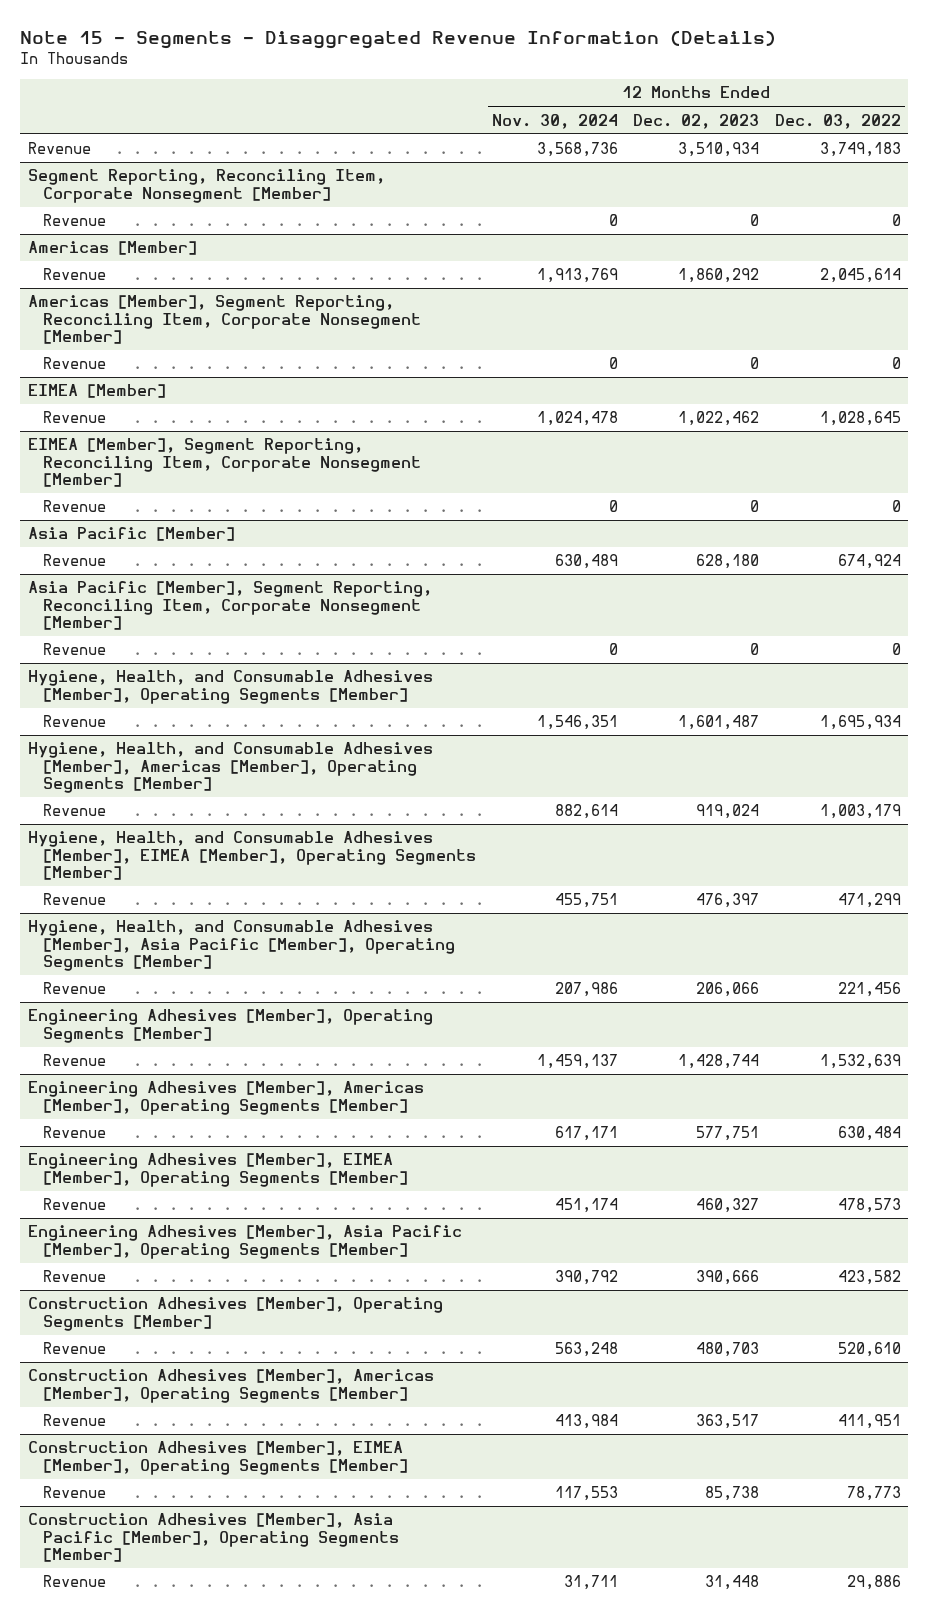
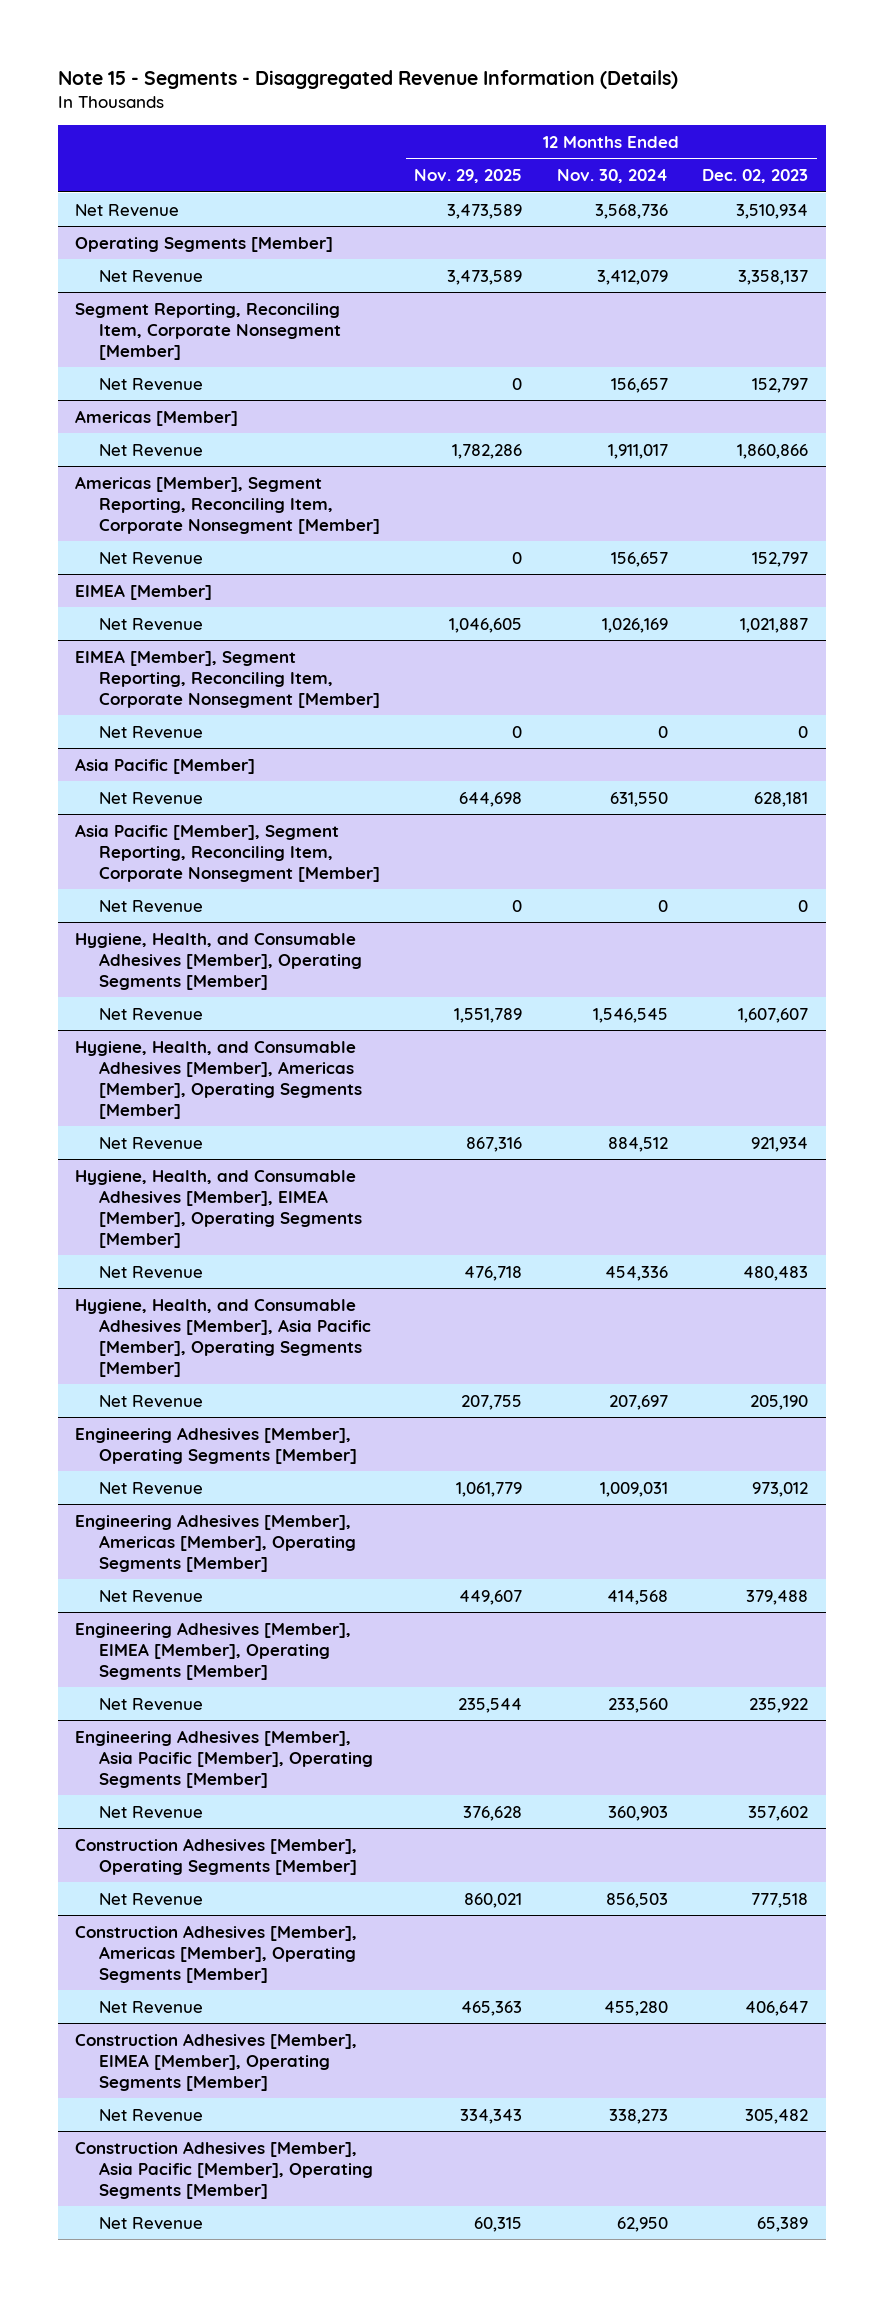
- | 12 Months Ended Nov. 30, 2024 | 12 Months Ended Dec. 02, 2023 | 12 Months Ended Dec. 03, 2022
+ | 12 Months Ended Nov. 29, 2025 | 12 Months Ended Nov. 30, 2024 | 12 Months Ended Dec. 02, 2023
- Revenue | 3,568,736 | 3,510,934 | 3,749,183
+ Net Revenue | 3,473,589 | 3,568,736 | 3,510,934
+ Operating Segments [Member]
+ Net Revenue | 3,473,589 | 3,412,079 | 3,358,137
@ Segment Reporting, Reconciling Item, Corporate Nonsegment [Member]
- Revenue | 0 | 0 | 0
+ Net Revenue | 0 | 156,657 | 152,797
@ Americas [Member]
- Revenue | 1,913,769 | 1,860,292 | 2,045,614
+ Net Revenue | 1,782,286 | 1,911,017 | 1,860,866
@ Americas [Member], Segment Reporting, Reconciling Item, Corporate Nonsegment [Member]
- Revenue | 0 | 0 | 0
+ Net Revenue | 0 | 156,657 | 152,797
@ EIMEA [Member]
- Revenue | 1,024,478 | 1,022,462 | 1,028,645
+ Net Revenue | 1,046,605 | 1,026,169 | 1,021,887
@ EIMEA [Member], Segment Reporting, Reconciling Item, Corporate Nonsegment [Member]
- Revenue | 0 | 0 | 0
+ Net Revenue | 0 | 0 | 0
@ Asia Pacific [Member]
- Revenue | 630,489 | 628,180 | 674,924
+ Net Revenue | 644,698 | 631,550 | 628,181
@ Asia Pacific [Member], Segment Reporting, Reconciling Item, Corporate Nonsegment [Member]
- Revenue | 0 | 0 | 0
+ Net Revenue | 0 | 0 | 0
@ Hygiene, Health, and Consumable Adhesives [Member], Operating Segments [Member]
- Revenue | 1,546,351 | 1,601,487 | 1,695,934
+ Net Revenue | 1,551,789 | 1,546,545 | 1,607,607
@ Hygiene, Health, and Consumable Adhesives [Member], Americas [Member], Operating Segments [Member]
- Revenue | 882,614 | 919,024 | 1,003,179
+ Net Revenue | 867,316 | 884,512 | 921,934
@ Hygiene, Health, and Consumable Adhesives [Member], EIMEA [Member], Operating Segments [Member]
- Revenue | 455,751 | 476,397 | 471,299
+ Net Revenue | 476,718 | 454,336 | 480,483
@ Hygiene, Health, and Consumable Adhesives [Member], Asia Pacific [Member], Operating Segments [Member]
- Revenue | 207,986 | 206,066 | 221,456
+ Net Revenue | 207,755 | 207,697 | 205,190
@ Engineering Adhesives [Member], Operating Segments [Member]
- Revenue | 1,459,137 | 1,428,744 | 1,532,639
+ Net Revenue | 1,061,779 | 1,009,031 | 973,012
@ Engineering Adhesives [Member], Americas [Member], Operating Segments [Member]
- Revenue | 617,171 | 577,751 | 630,484
+ Net Revenue | 449,607 | 414,568 | 379,488
@ Engineering Adhesives [Member], EIMEA [Member], Operating Segments [Member]
- Revenue | 451,174 | 460,327 | 478,573
+ Net Revenue | 235,544 | 233,560 | 235,922
@ Engineering Adhesives [Member], Asia Pacific [Member], Operating Segments [Member]
- Revenue | 390,792 | 390,666 | 423,582
+ Net Revenue | 376,628 | 360,903 | 357,602
@ Construction Adhesives [Member], Operating Segments [Member]
- Revenue | 563,248 | 480,703 | 520,610
+ Net Revenue | 860,021 | 856,503 | 777,518
@ Construction Adhesives [Member], Americas [Member], Operating Segments [Member]
- Revenue | 413,984 | 363,517 | 411,951
+ Net Revenue | 465,363 | 455,280 | 406,647
@ Construction Adhesives [Member], EIMEA [Member], Operating Segments [Member]
- Revenue | 117,553 | 85,738 | 78,773
+ Net Revenue | 334,343 | 338,273 | 305,482
@ Construction Adhesives [Member], Asia Pacific [Member], Operating Segments [Member]
- Revenue | 31,711 | 31,448 | 29,886
+ Net Revenue | 60,315 | 62,950 | 65,389

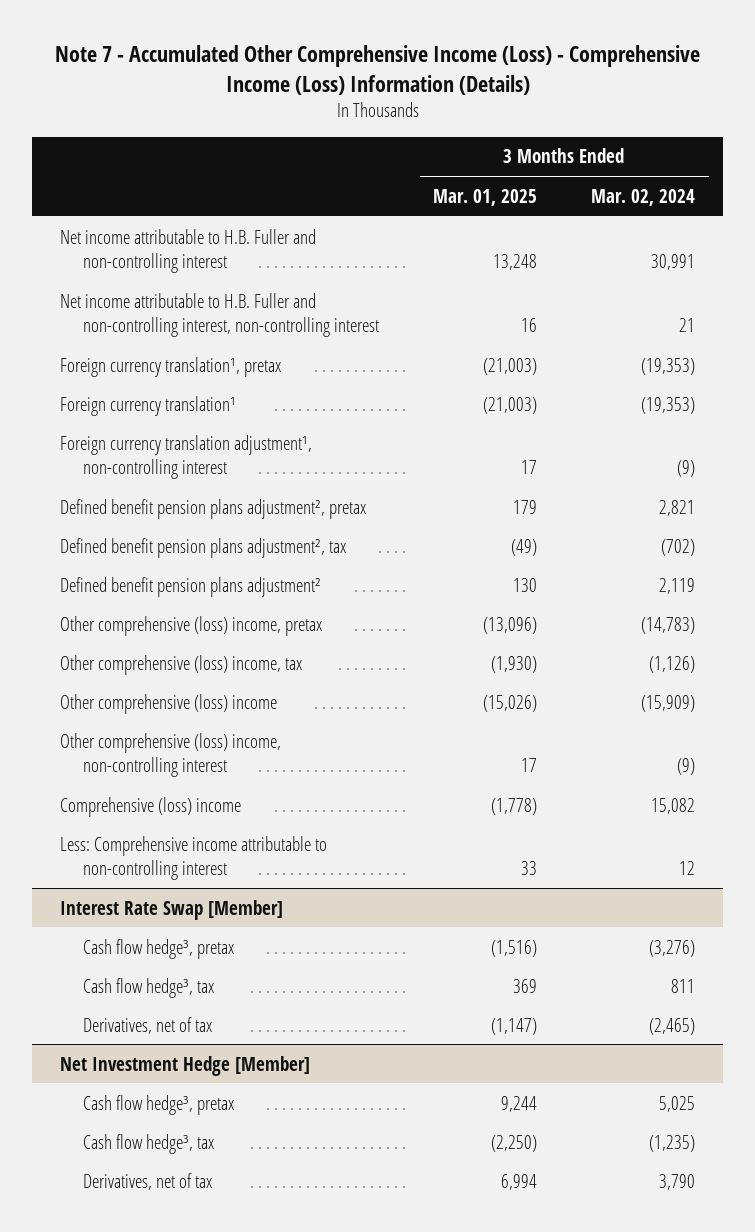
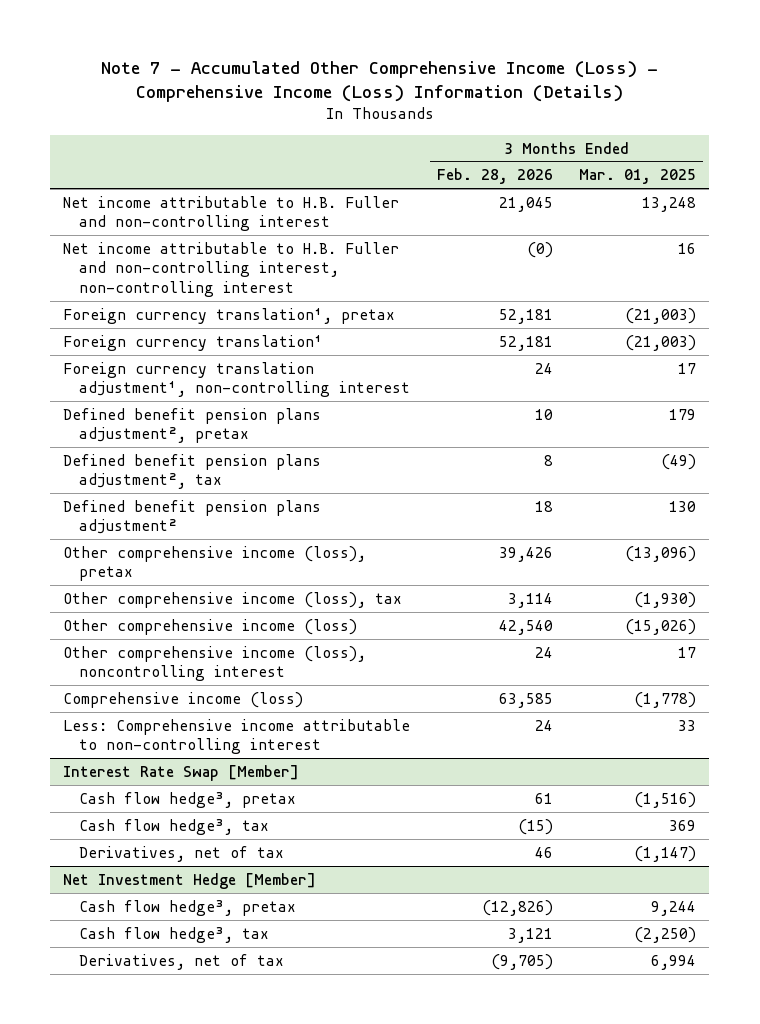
- | 3 Months Ended Mar. 01, 2025 | 3 Months Ended Mar. 02, 2024
+ | 3 Months Ended Feb. 28, 2026 | 3 Months Ended Mar. 01, 2025
- Other comprehensive (loss) income, pretax | (13,096) | (14,783)
- Other comprehensive (loss) income, tax | (1,930) | (1,126)
- Other comprehensive (loss) income | (15,026) | (15,909)
- Other comprehensive (loss) income, non-controlling interest | 17 | (9)
- Comprehensive (loss) income | (1,778) | 15,082
+ Other comprehensive income (loss), pretax | 39,426 | (13,096)
+ Other comprehensive income (loss), tax | 3,114 | (1,930)
+ Other comprehensive income (loss) | 42,540 | (15,026)
+ Other comprehensive income (loss), noncontrolling interest | 24 | 17
+ Comprehensive income (loss) | 63,585 | (1,778)

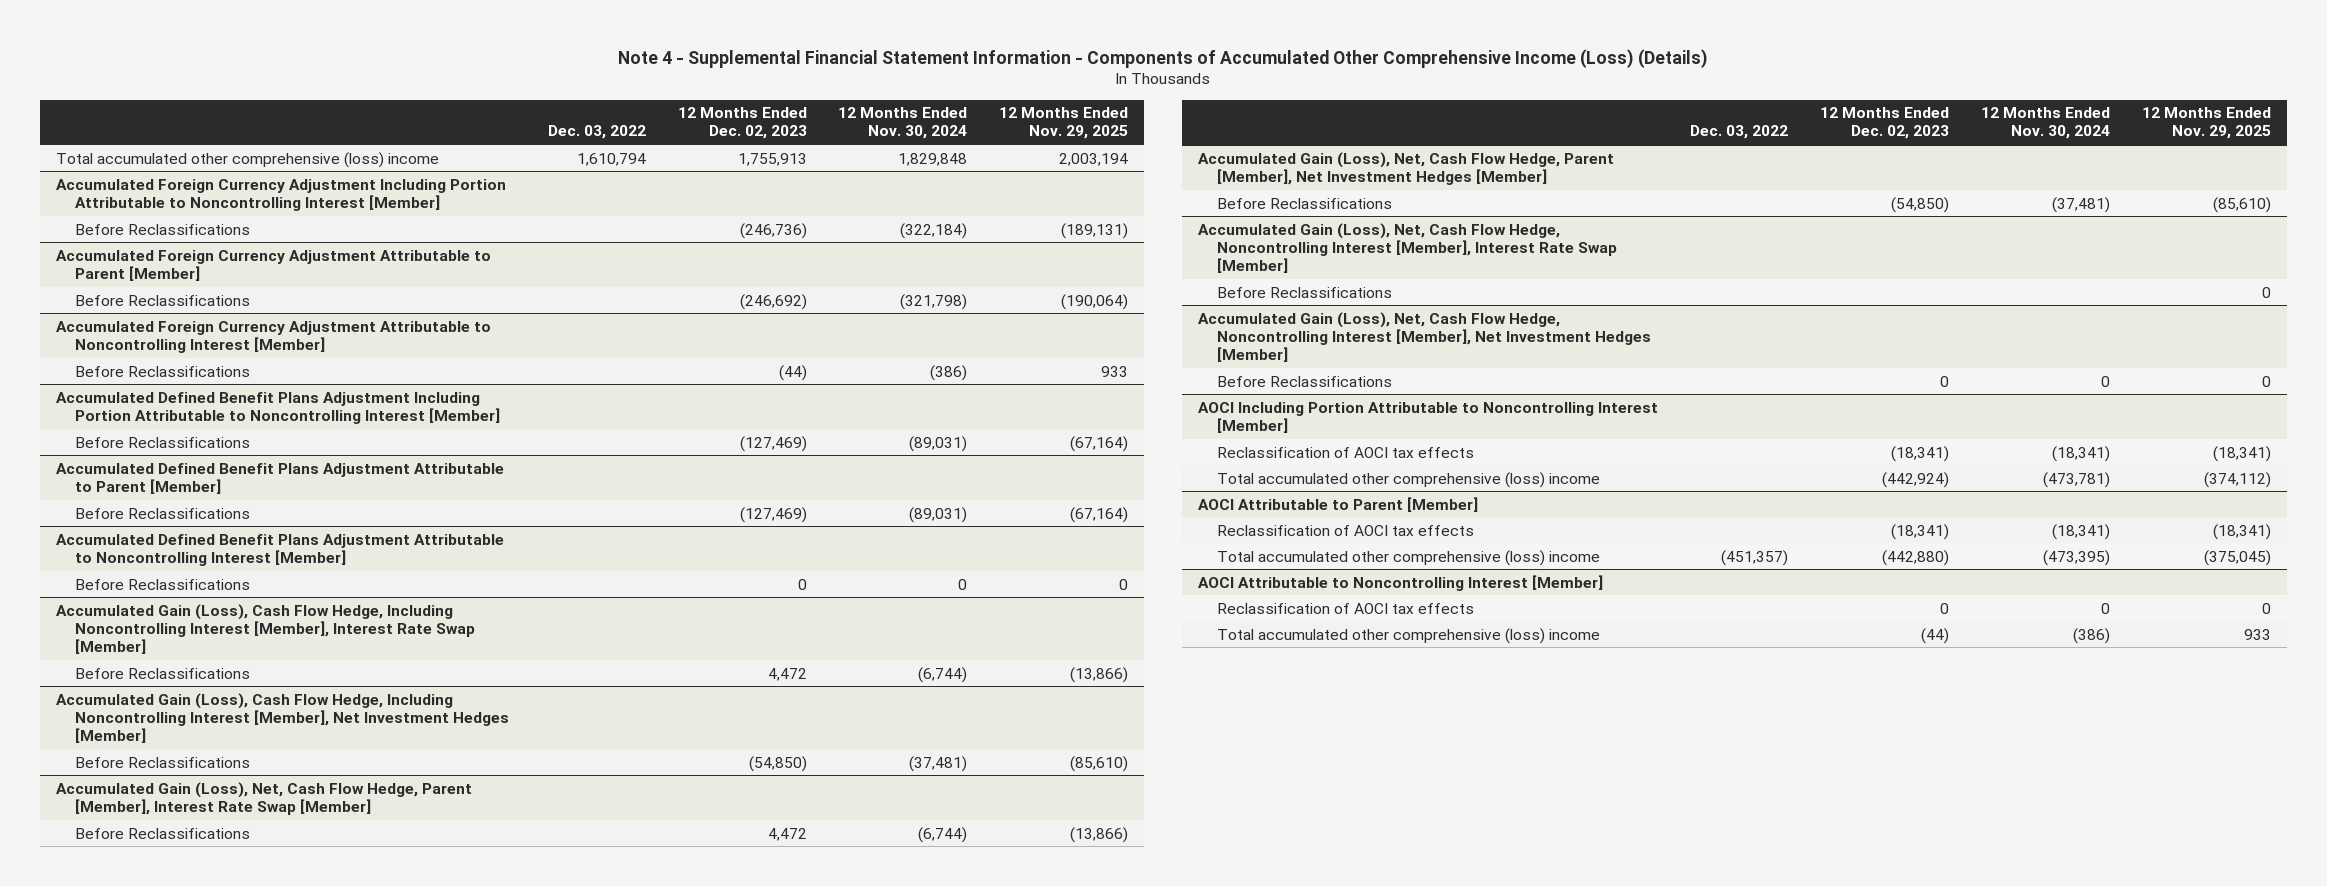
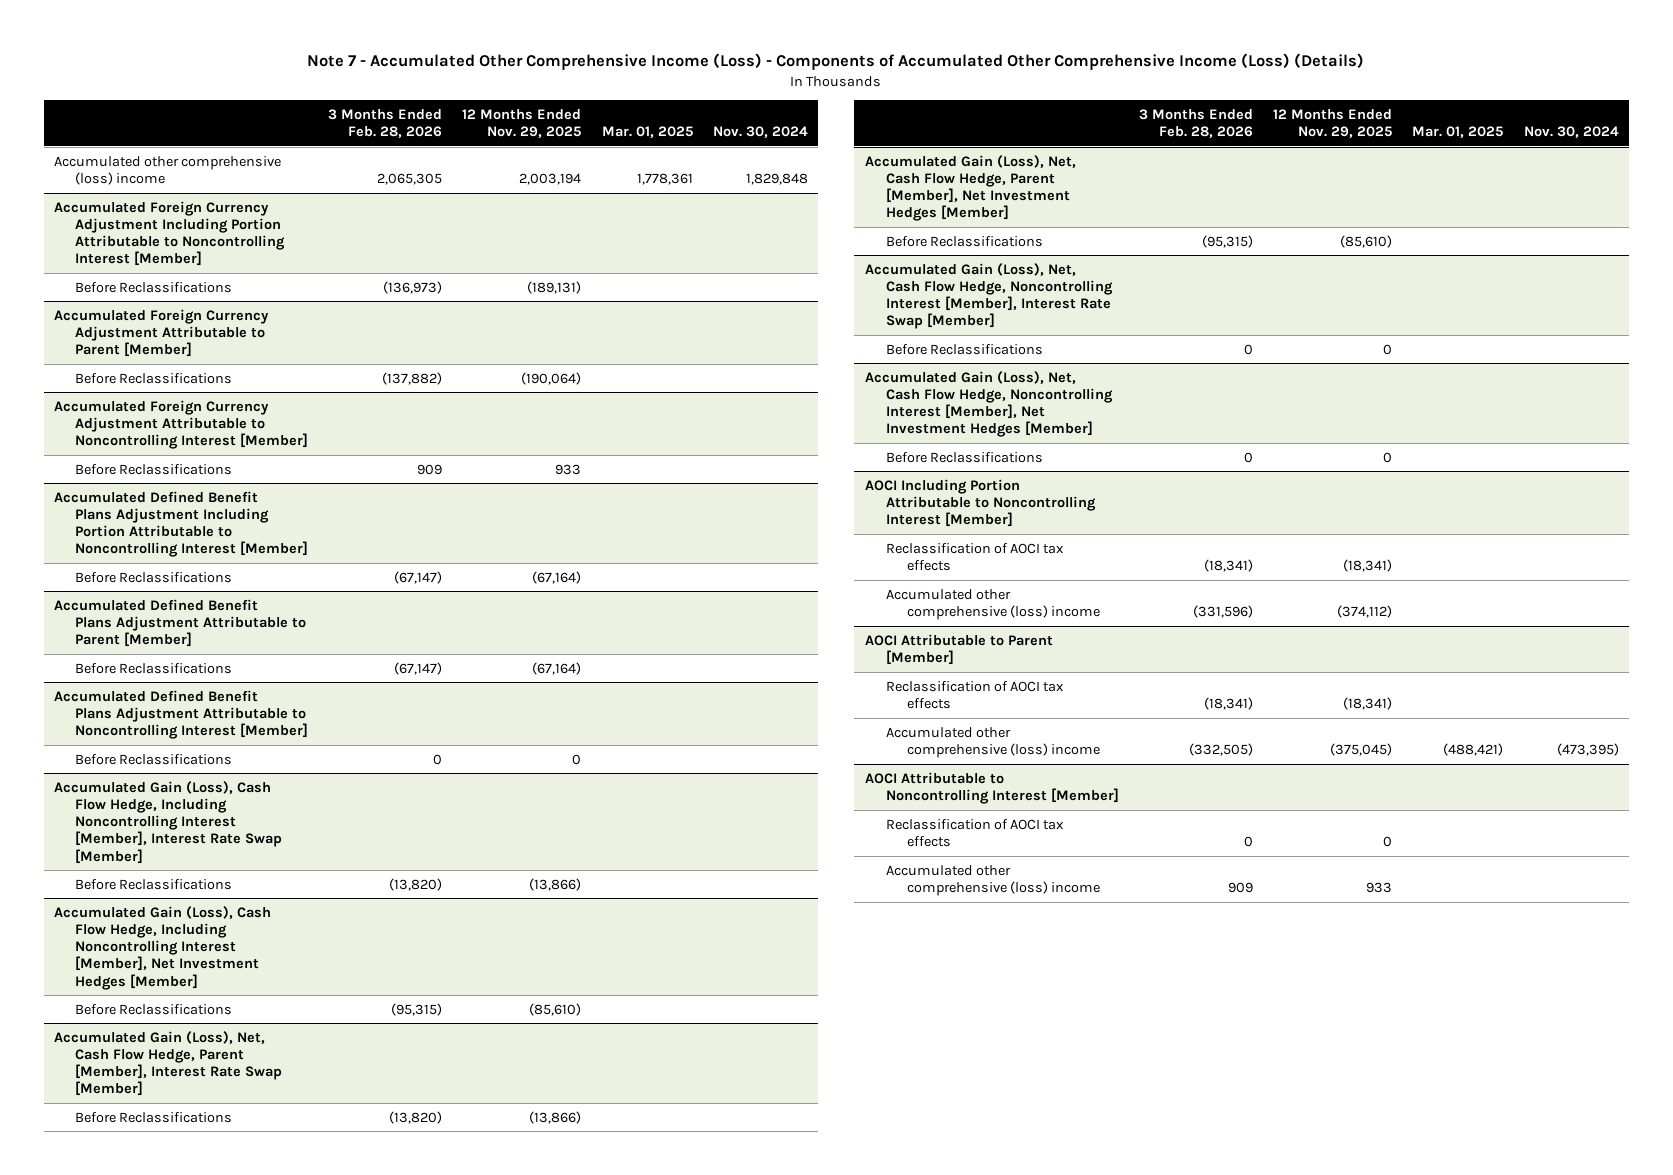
- Note 4 - Supplemental Financial Statement Information - Components of Accumulated Other Comprehensive Income (Loss) (Details)
+ Note 7 - Accumulated Other Comprehensive Income (Loss) - Components of Accumulated Other Comprehensive Income (Loss) (Details)
- | Dec. 03, 2022 | 12 Months Ended Dec. 02, 2023 | 12 Months Ended Nov. 30, 2024 | 12 Months Ended Nov. 29, 2025
+ | 3 Months Ended Feb. 28, 2026 | 12 Months Ended Nov. 29, 2025 | Mar. 01, 2025 | Nov. 30, 2024
- Total accumulated other comprehensive (loss) income | 1,610,794 | 1,755,913 | 1,829,848 | 2,003,194
+ Accumulated other comprehensive (loss) income | 2,065,305 | 2,003,194 | 1,778,361 | 1,829,848
@ AOCI Including Portion Attributable to Noncontrolling Interest [Member]
- Total accumulated other comprehensive (loss) income | | (442,924) | (473,781) | (374,112)
+ Accumulated other comprehensive (loss) income | (331,596) | (374,112) | |
@ AOCI Attributable to Parent [Member]
- Total accumulated other comprehensive (loss) income | (451,357) | (442,880) | (473,395) | (375,045)
+ Accumulated other comprehensive (loss) income | (332,505) | (375,045) | (488,421) | (473,395)
@ AOCI Attributable to Noncontrolling Interest [Member]
- Total accumulated other comprehensive (loss) income | | (44) | (386) | 933
+ Accumulated other comprehensive (loss) income | 909 | 933 | |

